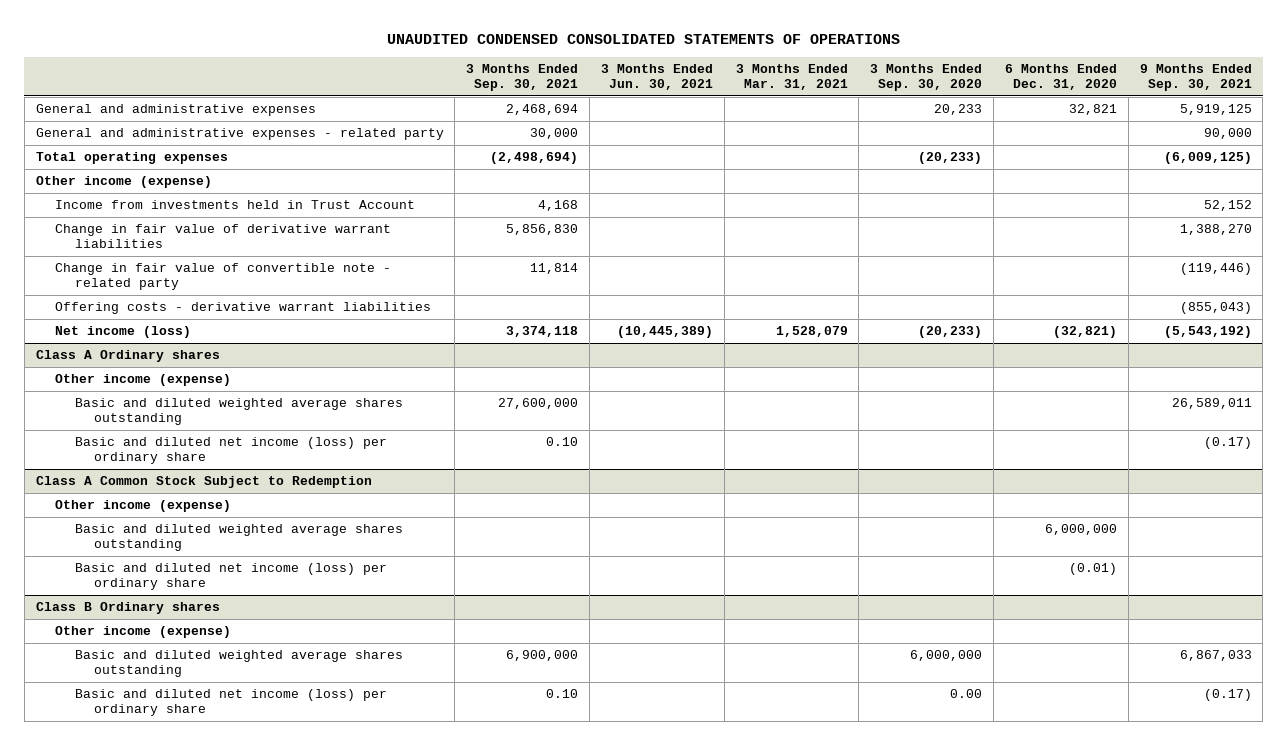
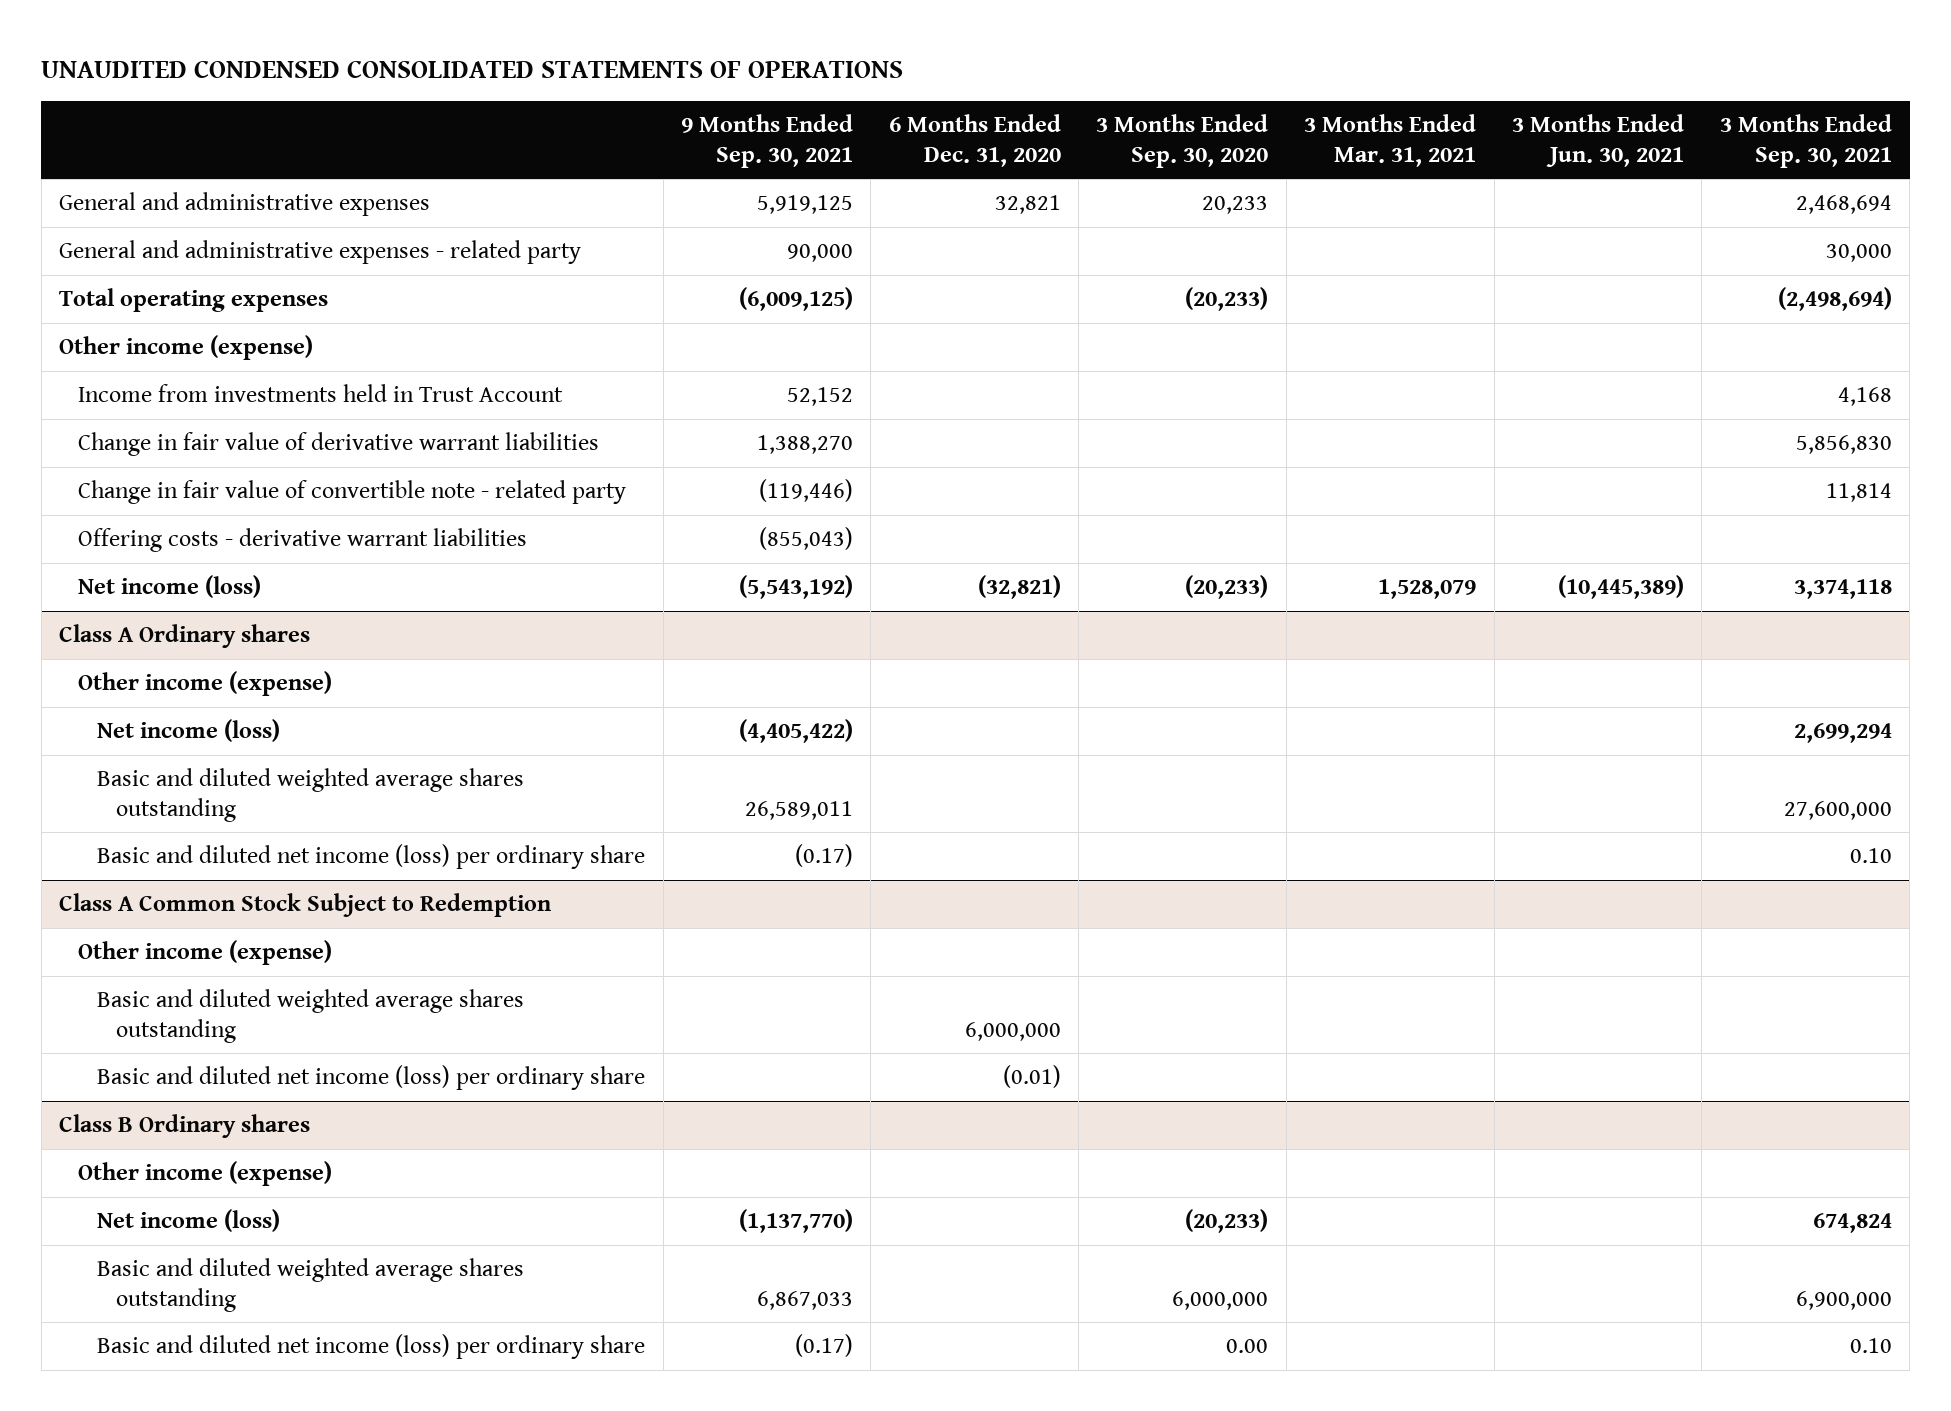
- | 3 Months Ended Sep. 30, 2021 | 3 Months Ended Jun. 30, 2021 | 3 Months Ended Mar. 31, 2021 | 3 Months Ended Sep. 30, 2020 | 6 Months Ended Dec. 31, 2020 | 9 Months Ended Sep. 30, 2021
+ | 9 Months Ended Sep. 30, 2021 | 6 Months Ended Dec. 31, 2020 | 3 Months Ended Sep. 30, 2020 | 3 Months Ended Mar. 31, 2021 | 3 Months Ended Jun. 30, 2021 | 3 Months Ended Sep. 30, 2021
@ Class A Ordinary shares
+ Net income (loss) | (4,405,422) | | | | | 2,699,294
@ Class B Ordinary shares
+ Net income (loss) | (1,137,770) | | (20,233) | | | 674,824

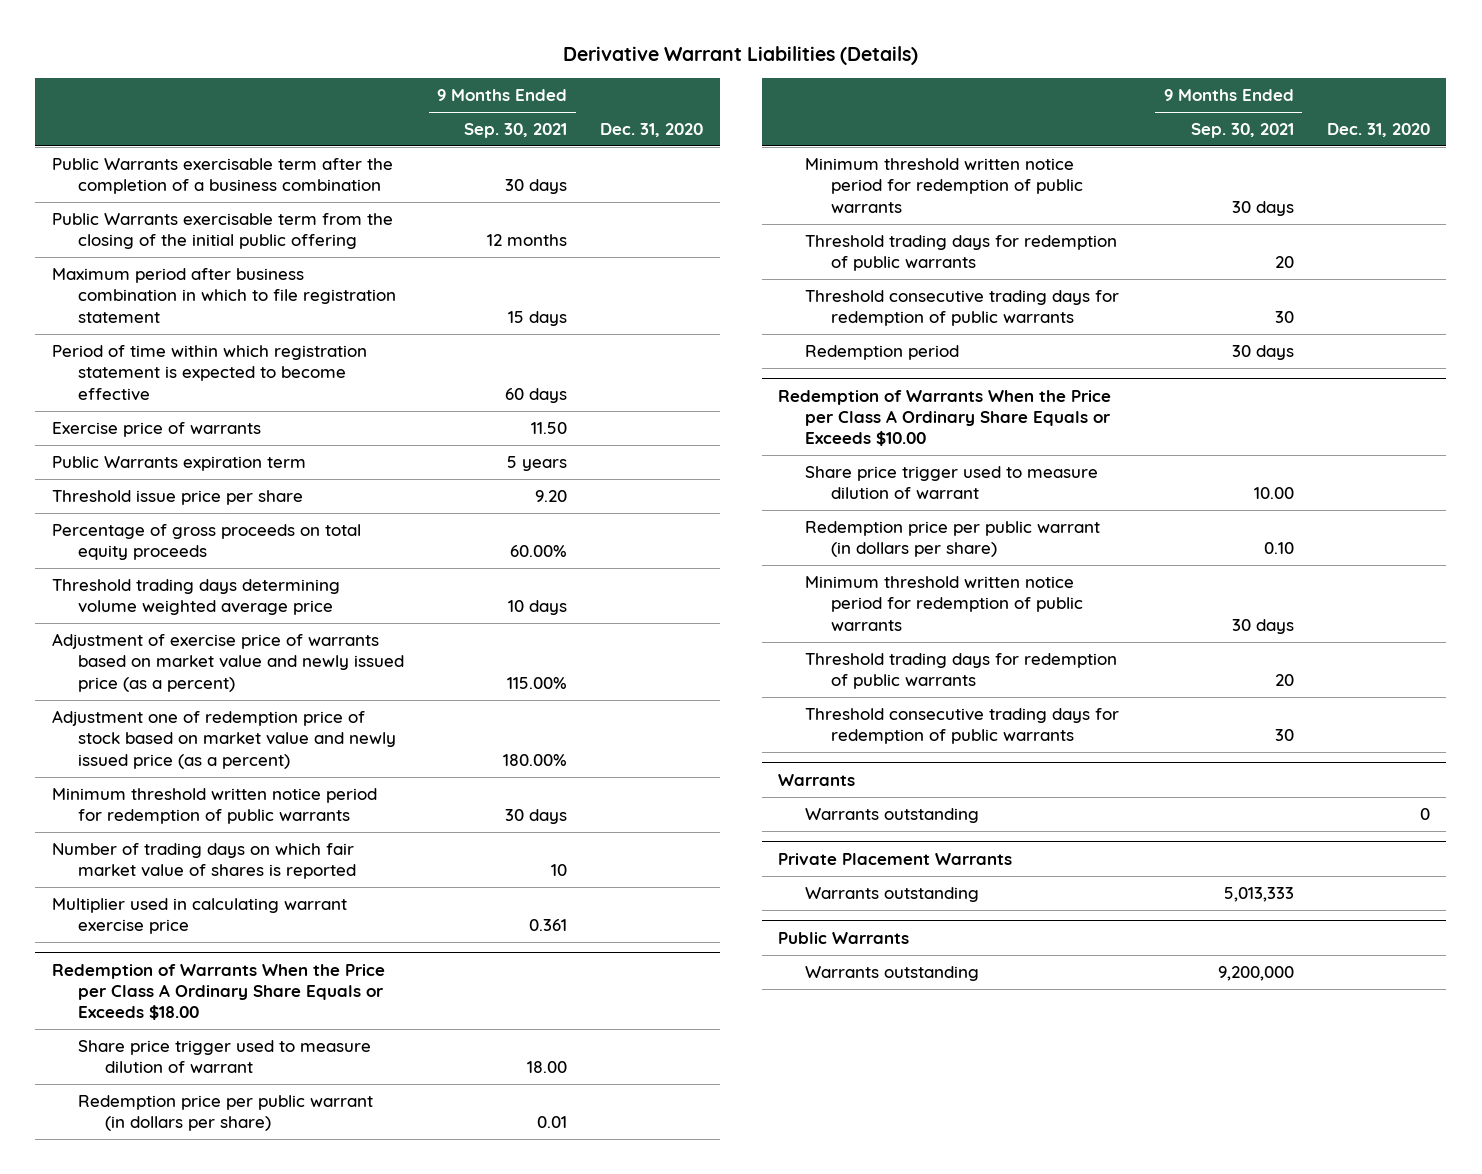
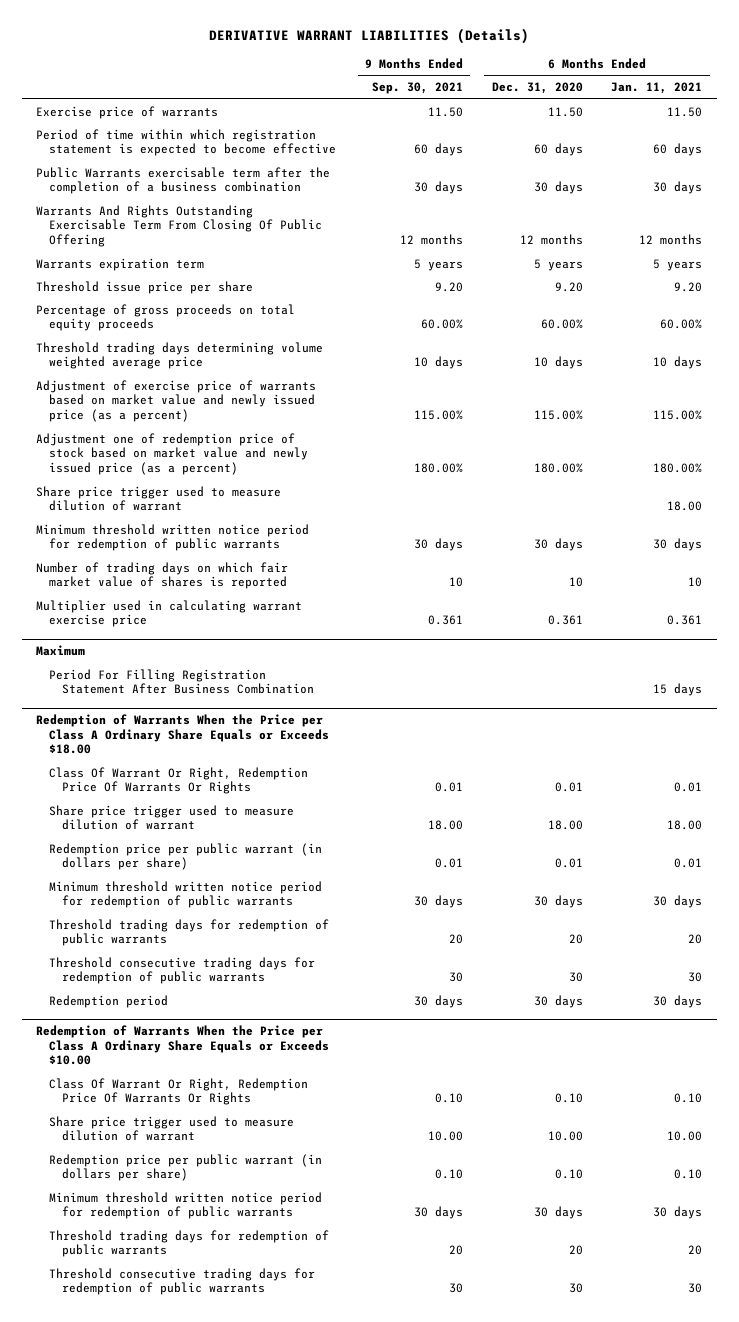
- Derivative Warrant Liabilities (Details)
+ DERIVATIVE WARRANT LIABILITIES (Details)
- | 9 Months Ended Sep. 30, 2021 | Dec. 31, 2020
+ | 9 Months Ended Sep. 30, 2021 | 6 Months Ended Dec. 31, 2020 | 6 Months Ended Jan. 11, 2021
- Public Warrants exercisable term from the closing of the initial public offering | 12 months |
- Maximum period after business combination in which to file registration statement | 15 days |
- Public Warrants expiration term | 5 years |
moved down: Period of time within which registration statement is expected to become effective | 60 days | 60 days | 60 days
moved down: Public Warrants exercisable term after the completion of a business combination | 30 days | 30 days | 30 days
+ Warrants And Rights Outstanding Exercisable Term From Closing Of Public Offering | 12 months | 12 months | 12 months
+ Warrants expiration term | 5 years | 5 years | 5 years
+ Share price trigger used to measure dilution of warrant | | | 18.00
+ Maximum
+ Period For Filling Registration Statement After Business Combination | | | 15 days
@ Redemption of Warrants When the Price per Class A Ordinary Share Equals or Exceeds $18.00
+ Class Of Warrant Or Right, Redemption Price Of Warrants Or Rights | 0.01 | 0.01 | 0.01
@ Redemption of Warrants When the Price per Class A Ordinary Share Equals or Exceeds $10.00
+ Class Of Warrant Or Right, Redemption Price Of Warrants Or Rights | 0.10 | 0.10 | 0.10
- Warrants
- Warrants outstanding | | 0
- Private Placement Warrants
- Warrants outstanding | 5,013,333 |
- Public Warrants
- Warrants outstanding | 9,200,000 |

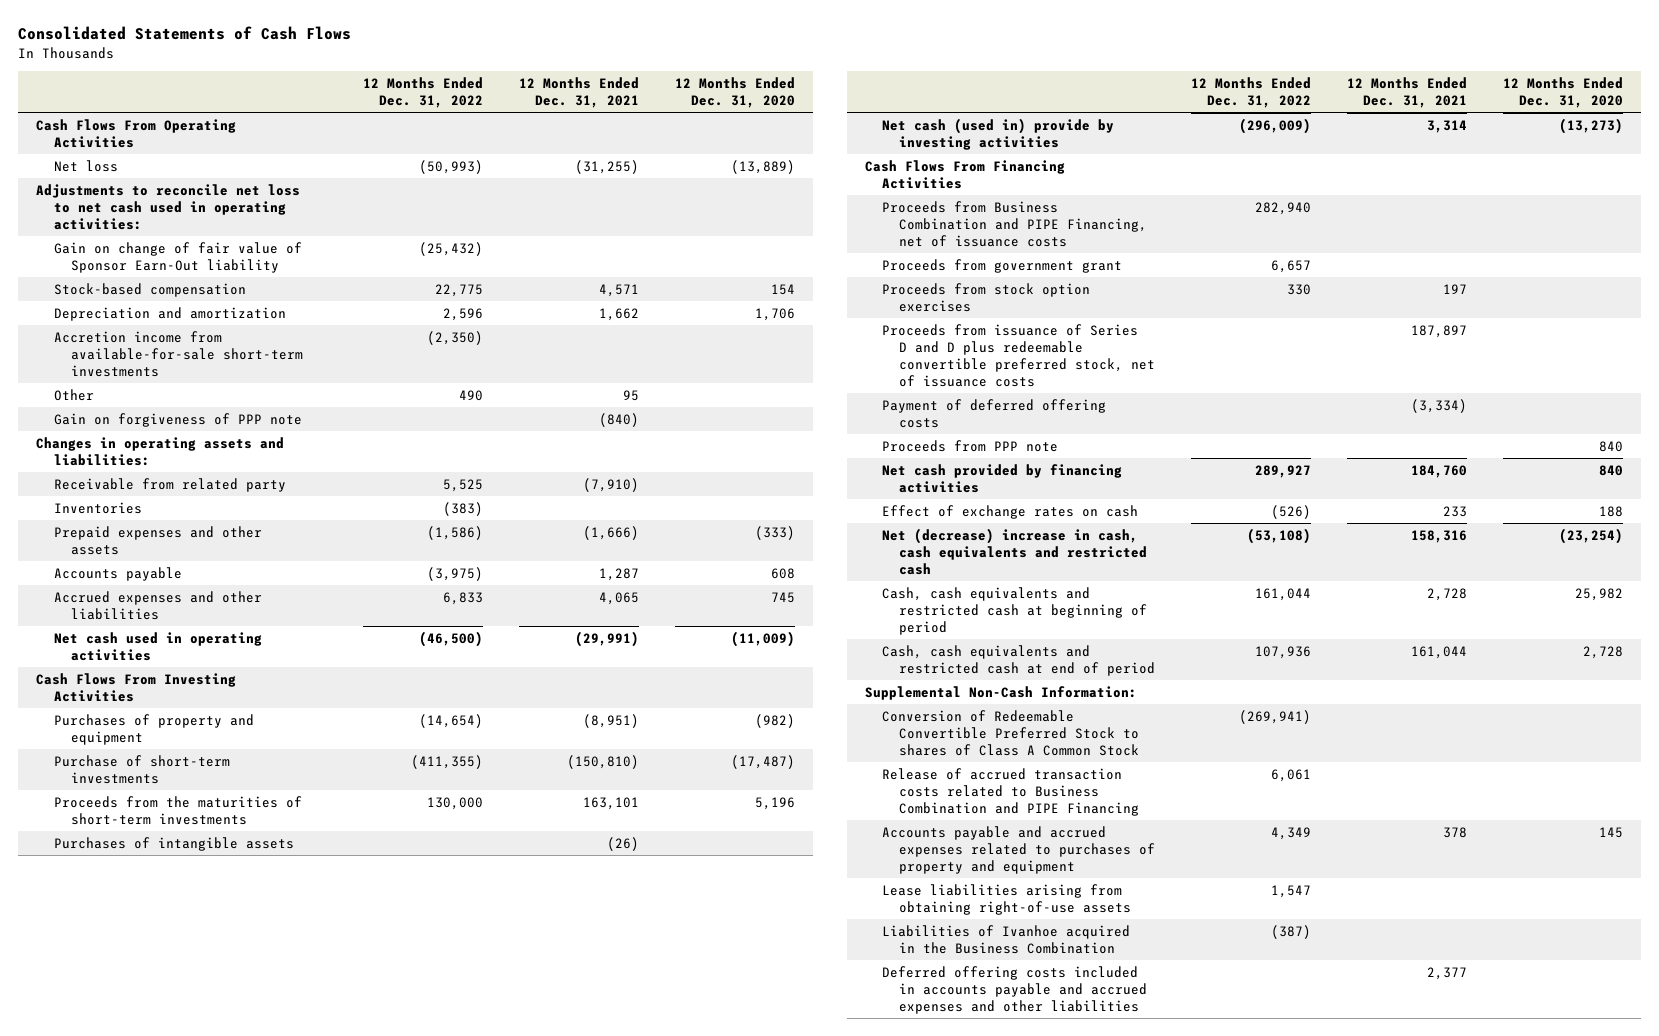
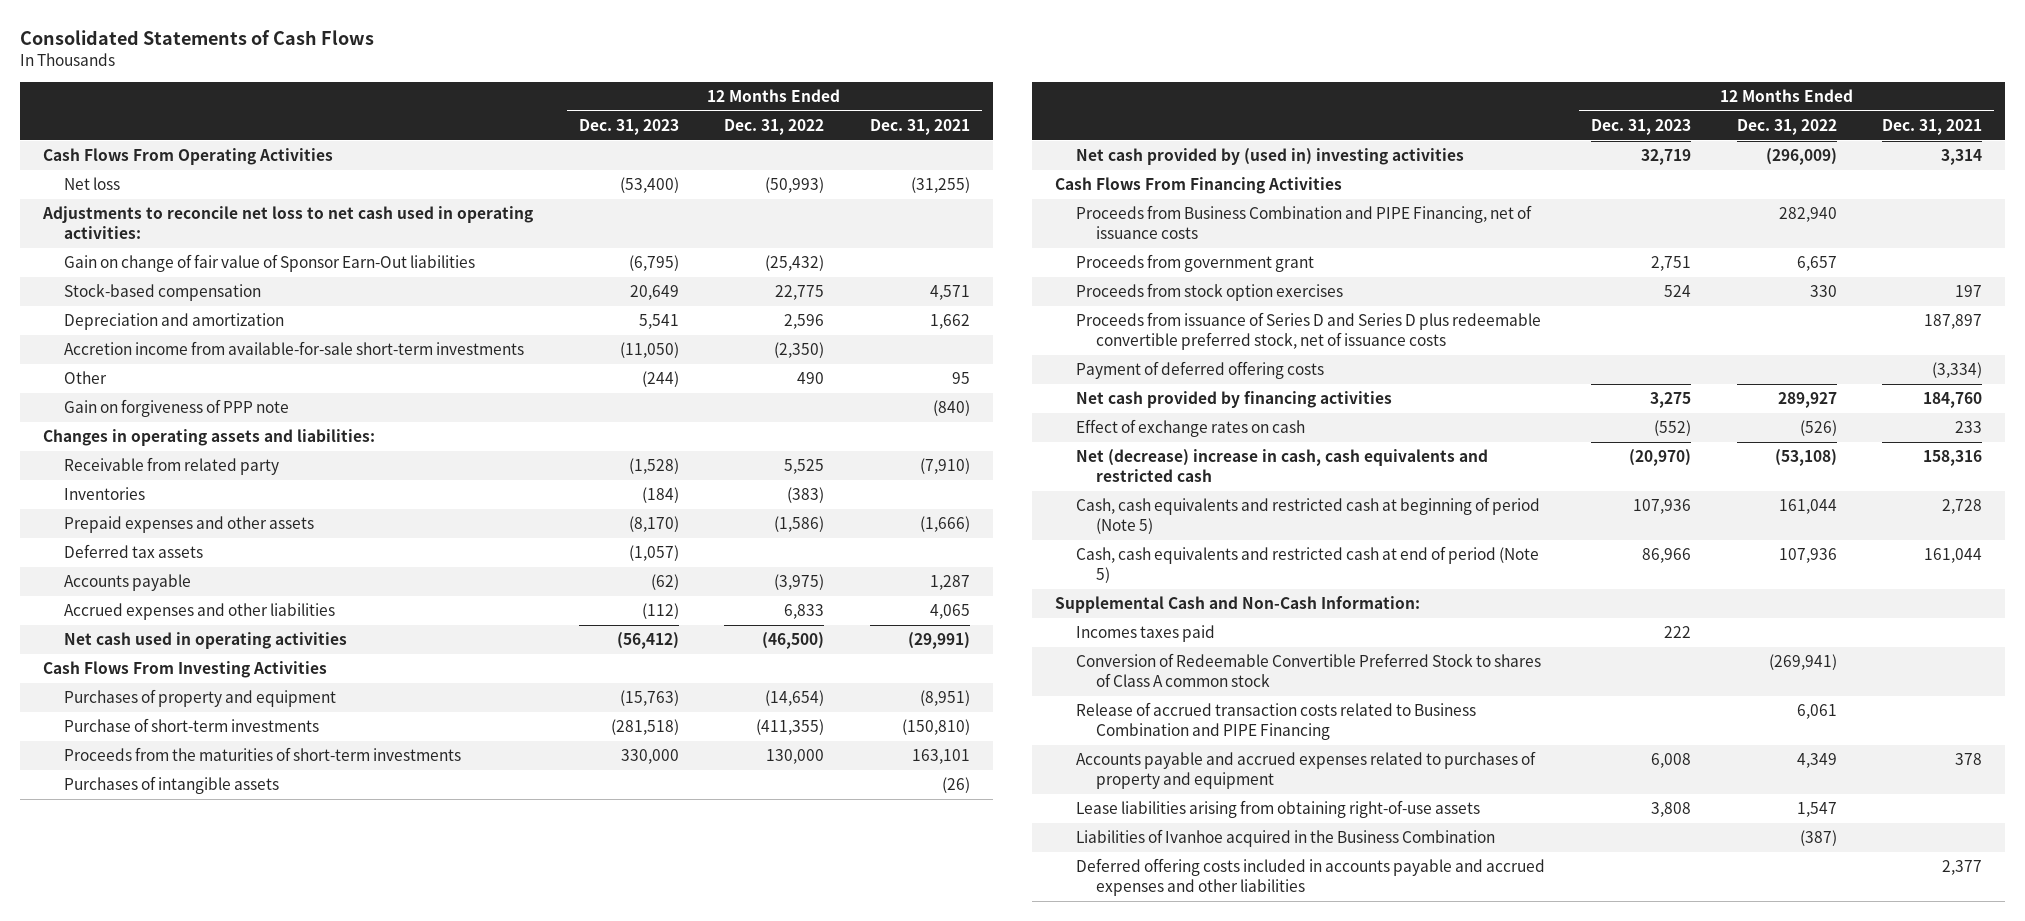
- | 12 Months Ended Dec. 31, 2022 | 12 Months Ended Dec. 31, 2021 | 12 Months Ended Dec. 31, 2020
+ | 12 Months Ended Dec. 31, 2023 | 12 Months Ended Dec. 31, 2022 | 12 Months Ended Dec. 31, 2021
- Gain on change of fair value of Sponsor Earn-Out liability | (25,432) | |
+ Gain on change of fair value of Sponsor Earn-Out liabilities | (6,795) | (25,432) |
+ Deferred tax assets | (1,057) | |
- Net cash (used in) provide by investing activities | (296,009) | 3,314 | (13,273)
+ Net cash provided by (used in) investing activities | 32,719 | (296,009) | 3,314
- Proceeds from issuance of Series D and D plus redeemable convertible preferred stock, net of issuance costs | | 187,897 |
+ Proceeds from issuance of Series D and Series D plus redeemable convertible preferred stock, net of issuance costs | | | 187,897
- Proceeds from PPP note | | | 840
- Cash, cash equivalents and restricted cash at beginning of period | 161,044 | 2,728 | 25,982
- Cash, cash equivalents and restricted cash at end of period | 107,936 | 161,044 | 2,728
- Supplemental Non-Cash Information:
- Conversion of Redeemable Convertible Preferred Stock to shares of Class A Common Stock | (269,941) | |
+ Cash, cash equivalents and restricted cash at beginning of period (Note 5) | 107,936 | 161,044 | 2,728
+ Cash, cash equivalents and restricted cash at end of period (Note 5) | 86,966 | 107,936 | 161,044
+ Supplemental Cash and Non-Cash Information:
+ Incomes taxes paid | 222 | |
+ Conversion of Redeemable Convertible Preferred Stock to shares of Class A common stock | | (269,941) |

